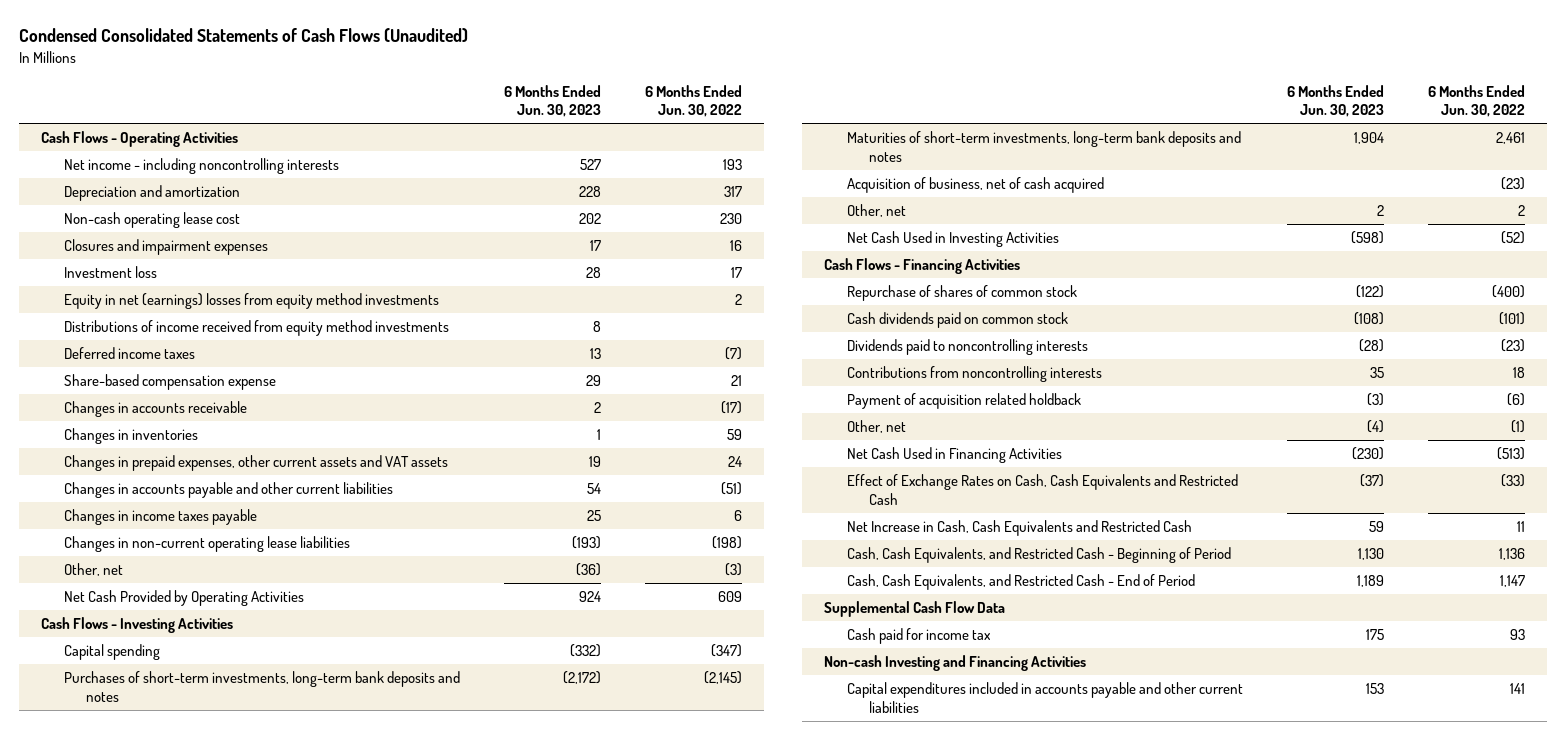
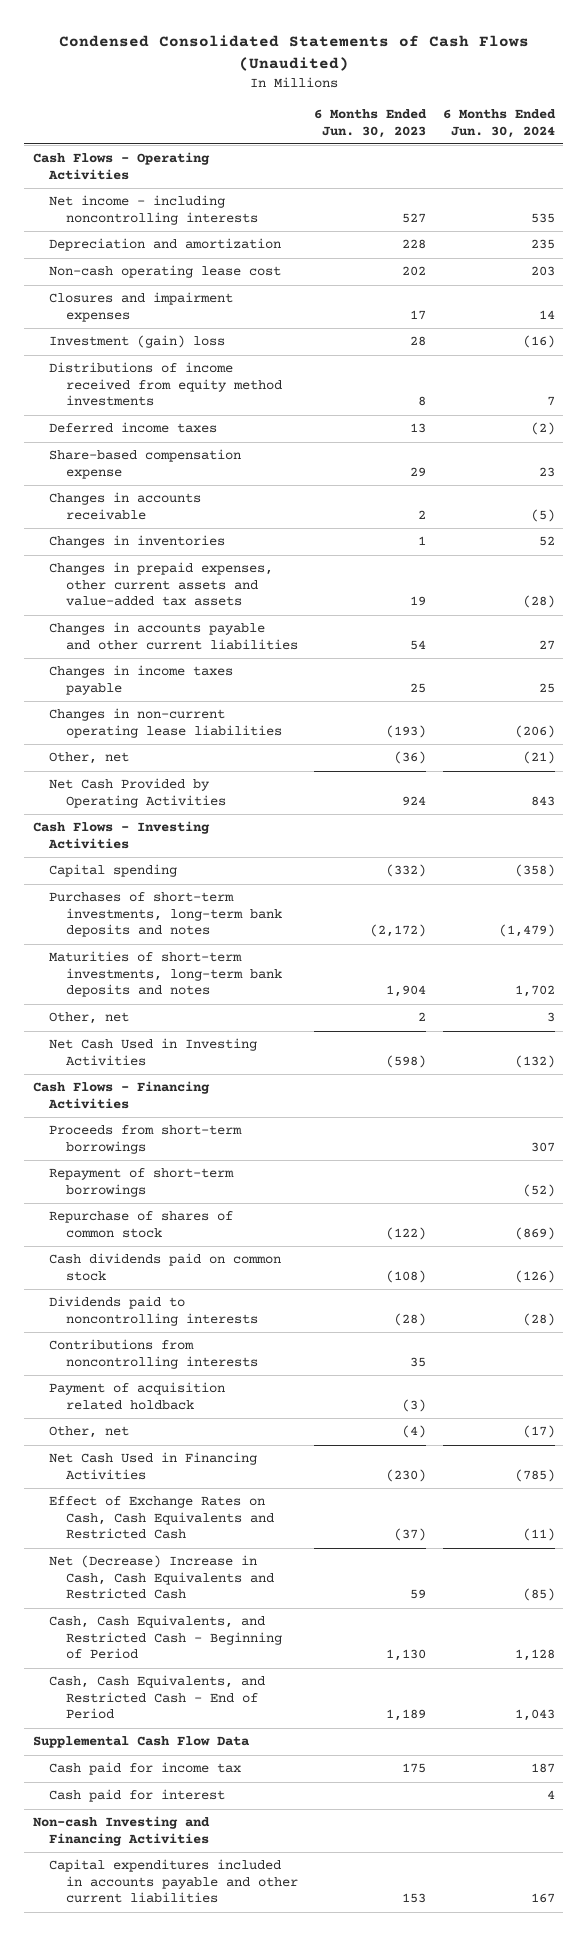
- | 6 Months Ended Jun. 30, 2023 | 6 Months Ended Jun. 30, 2022
+ | 6 Months Ended Jun. 30, 2023 | 6 Months Ended Jun. 30, 2024
- Investment loss | 28 | 17
- Equity in net (earnings) losses from equity method investments | | 2
+ Investment (gain) loss | 28 | (16)
- Changes in prepaid expenses, other current assets and VAT assets | 19 | 24
+ Changes in prepaid expenses, other current assets and value-added tax assets | 19 | (28)
- Acquisition of business, net of cash acquired | | (23)
+ Proceeds from short-term borrowings | | 307
+ Repayment of short-term borrowings | | (52)
- Net Increase in Cash, Cash Equivalents and Restricted Cash | 59 | 11
+ Net (Decrease) Increase in Cash, Cash Equivalents and Restricted Cash | 59 | (85)
+ Cash paid for interest | | 4

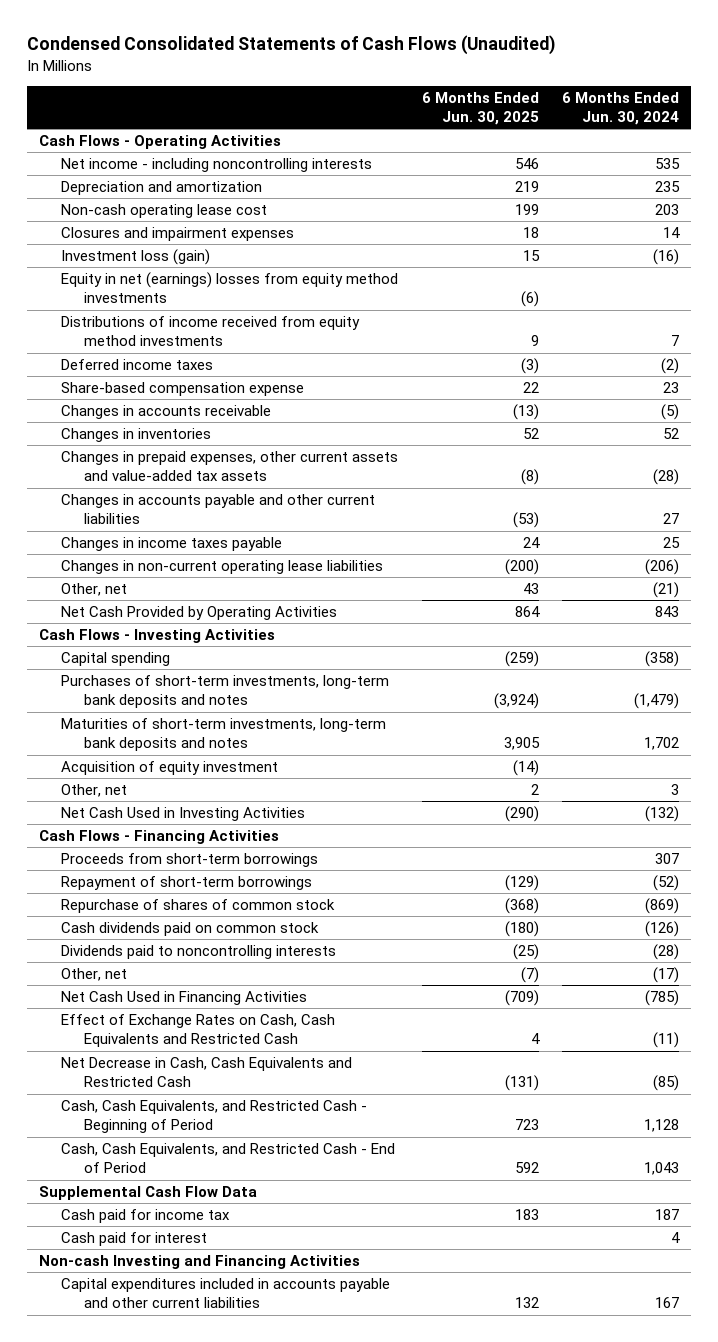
- | 6 Months Ended Jun. 30, 2023 | 6 Months Ended Jun. 30, 2024
+ | 6 Months Ended Jun. 30, 2025 | 6 Months Ended Jun. 30, 2024
- Investment (gain) loss | 28 | (16)
+ Investment loss (gain) | 15 | (16)
+ Equity in net (earnings) losses from equity method investments | (6) |
+ Acquisition of equity investment | (14) |
- Contributions from noncontrolling interests | 35 |
- Payment of acquisition related holdback | (3) |
- Net (Decrease) Increase in Cash, Cash Equivalents and Restricted Cash | 59 | (85)
+ Net Decrease in Cash, Cash Equivalents and Restricted Cash | (131) | (85)

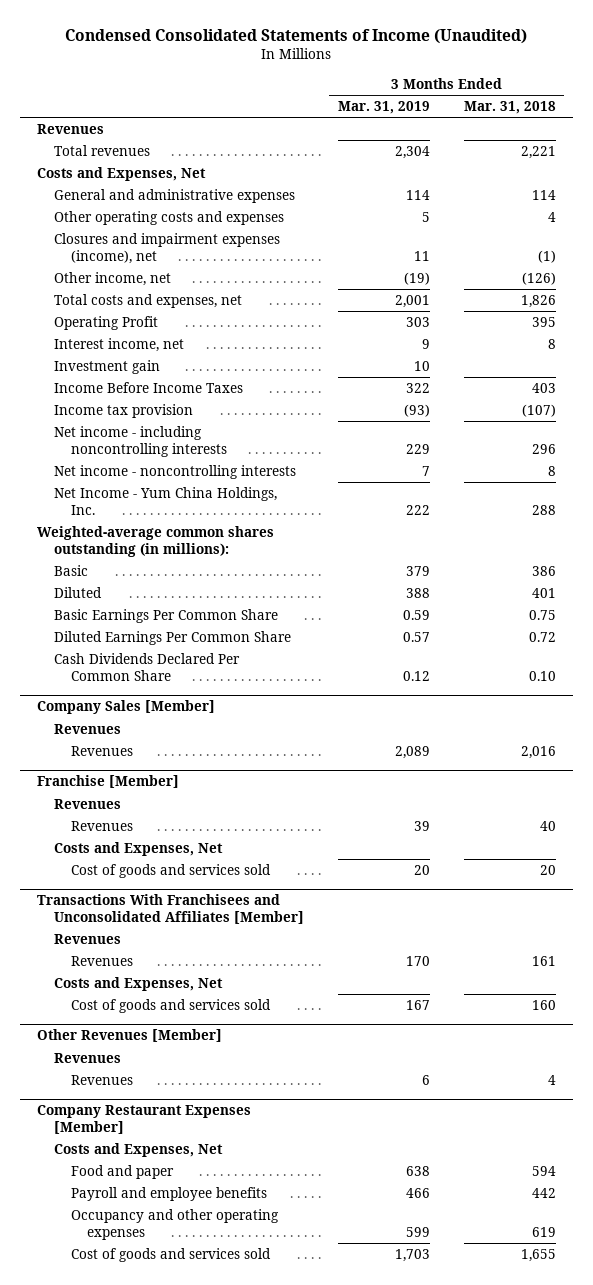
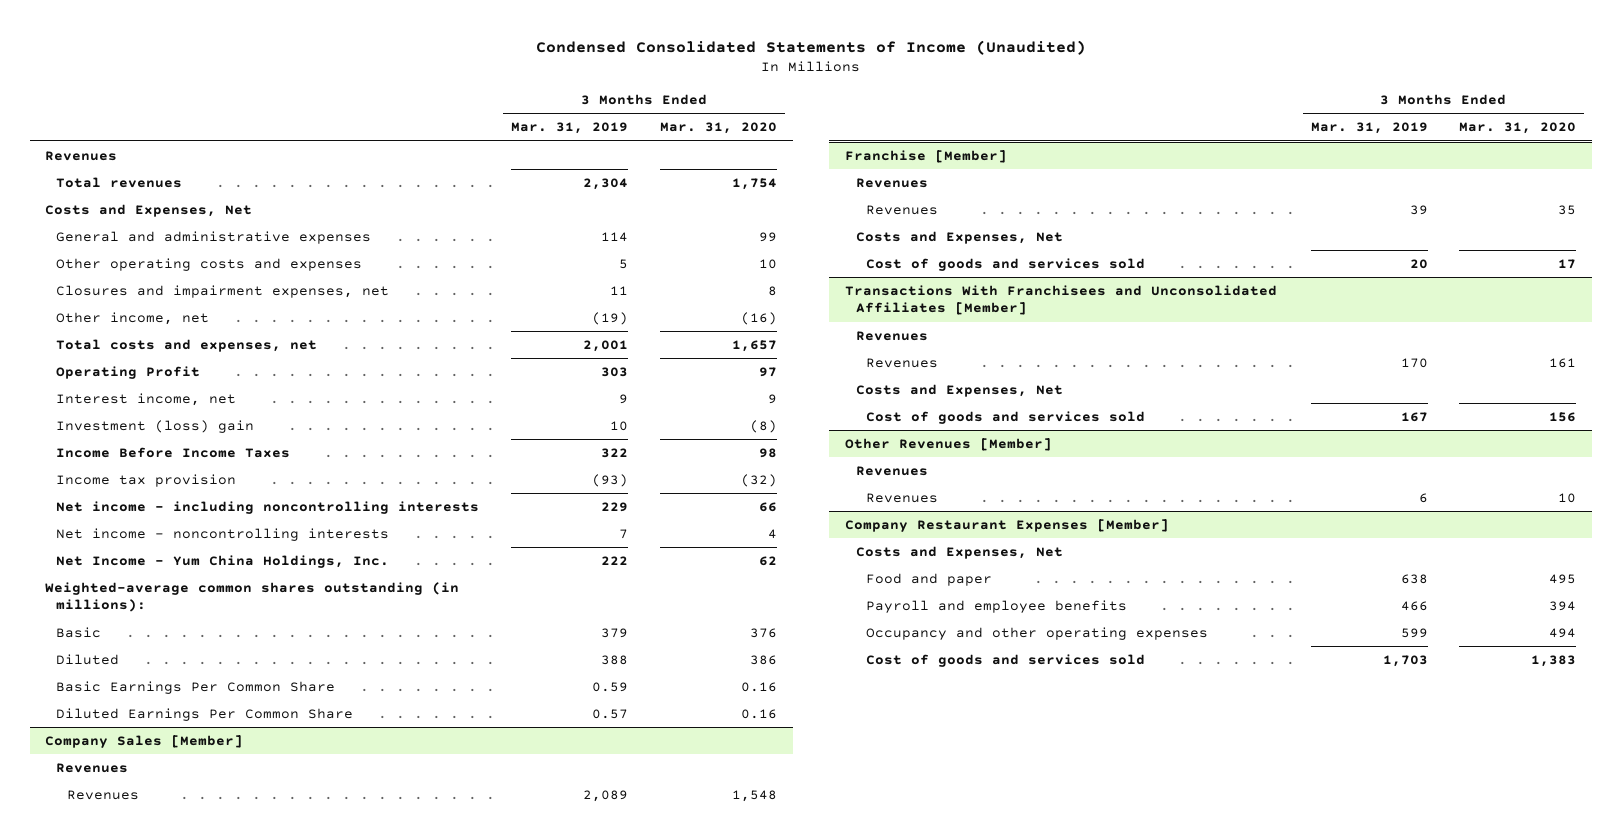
- | 3 Months Ended Mar. 31, 2019 | 3 Months Ended Mar. 31, 2018
+ | 3 Months Ended Mar. 31, 2019 | 3 Months Ended Mar. 31, 2020
- Closures and impairment expenses (income), net | 11 | (1)
+ Closures and impairment expenses, net | 11 | 8
- Investment gain | 10 |
+ Investment (loss) gain | 10 | (8)
- Cash Dividends Declared Per Common Share | 0.12 | 0.10

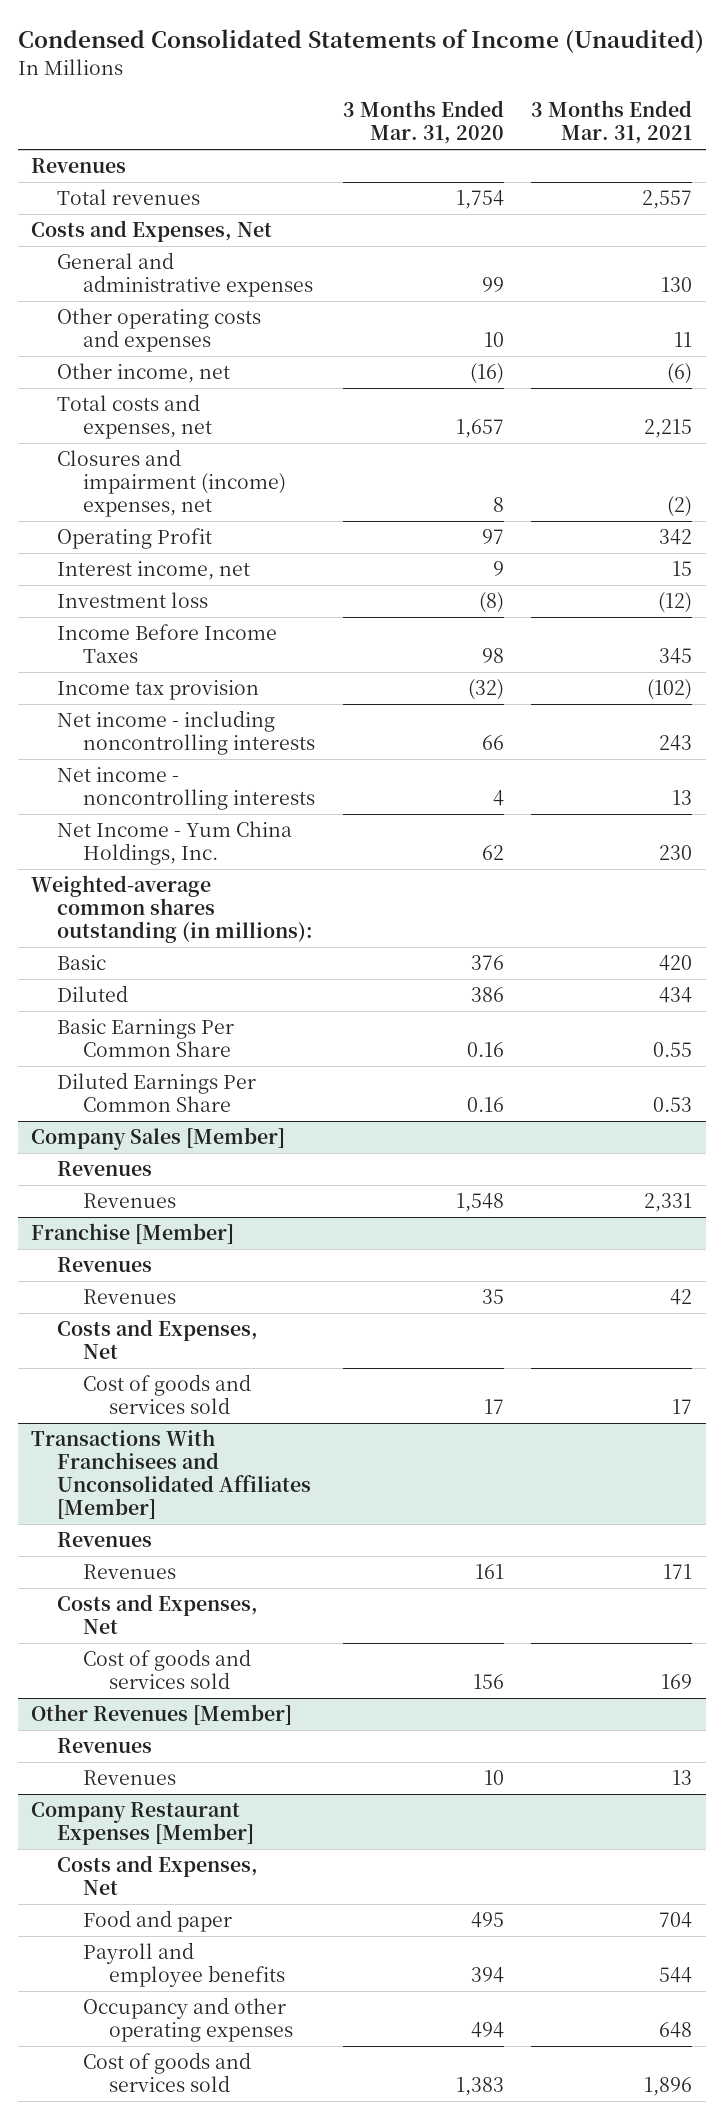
- | 3 Months Ended Mar. 31, 2019 | 3 Months Ended Mar. 31, 2020
+ | 3 Months Ended Mar. 31, 2020 | 3 Months Ended Mar. 31, 2021
- Closures and impairment expenses, net | 11 | 8
+ Closures and impairment (income) expenses, net | 8 | (2)
- Investment (loss) gain | 10 | (8)
+ Investment loss | (8) | (12)

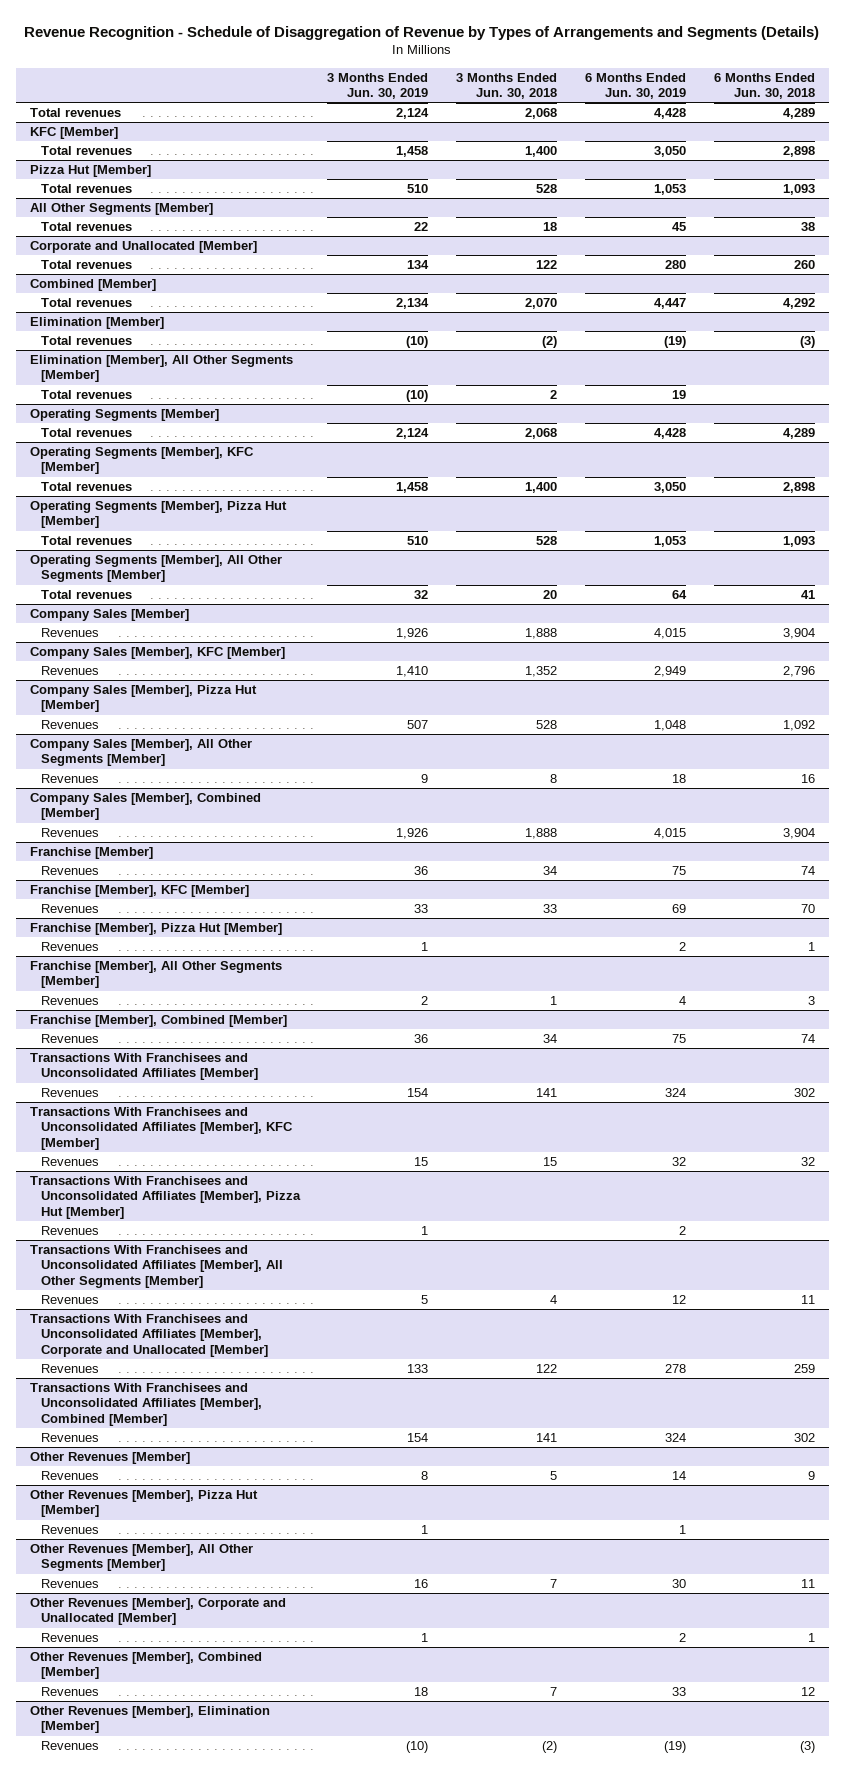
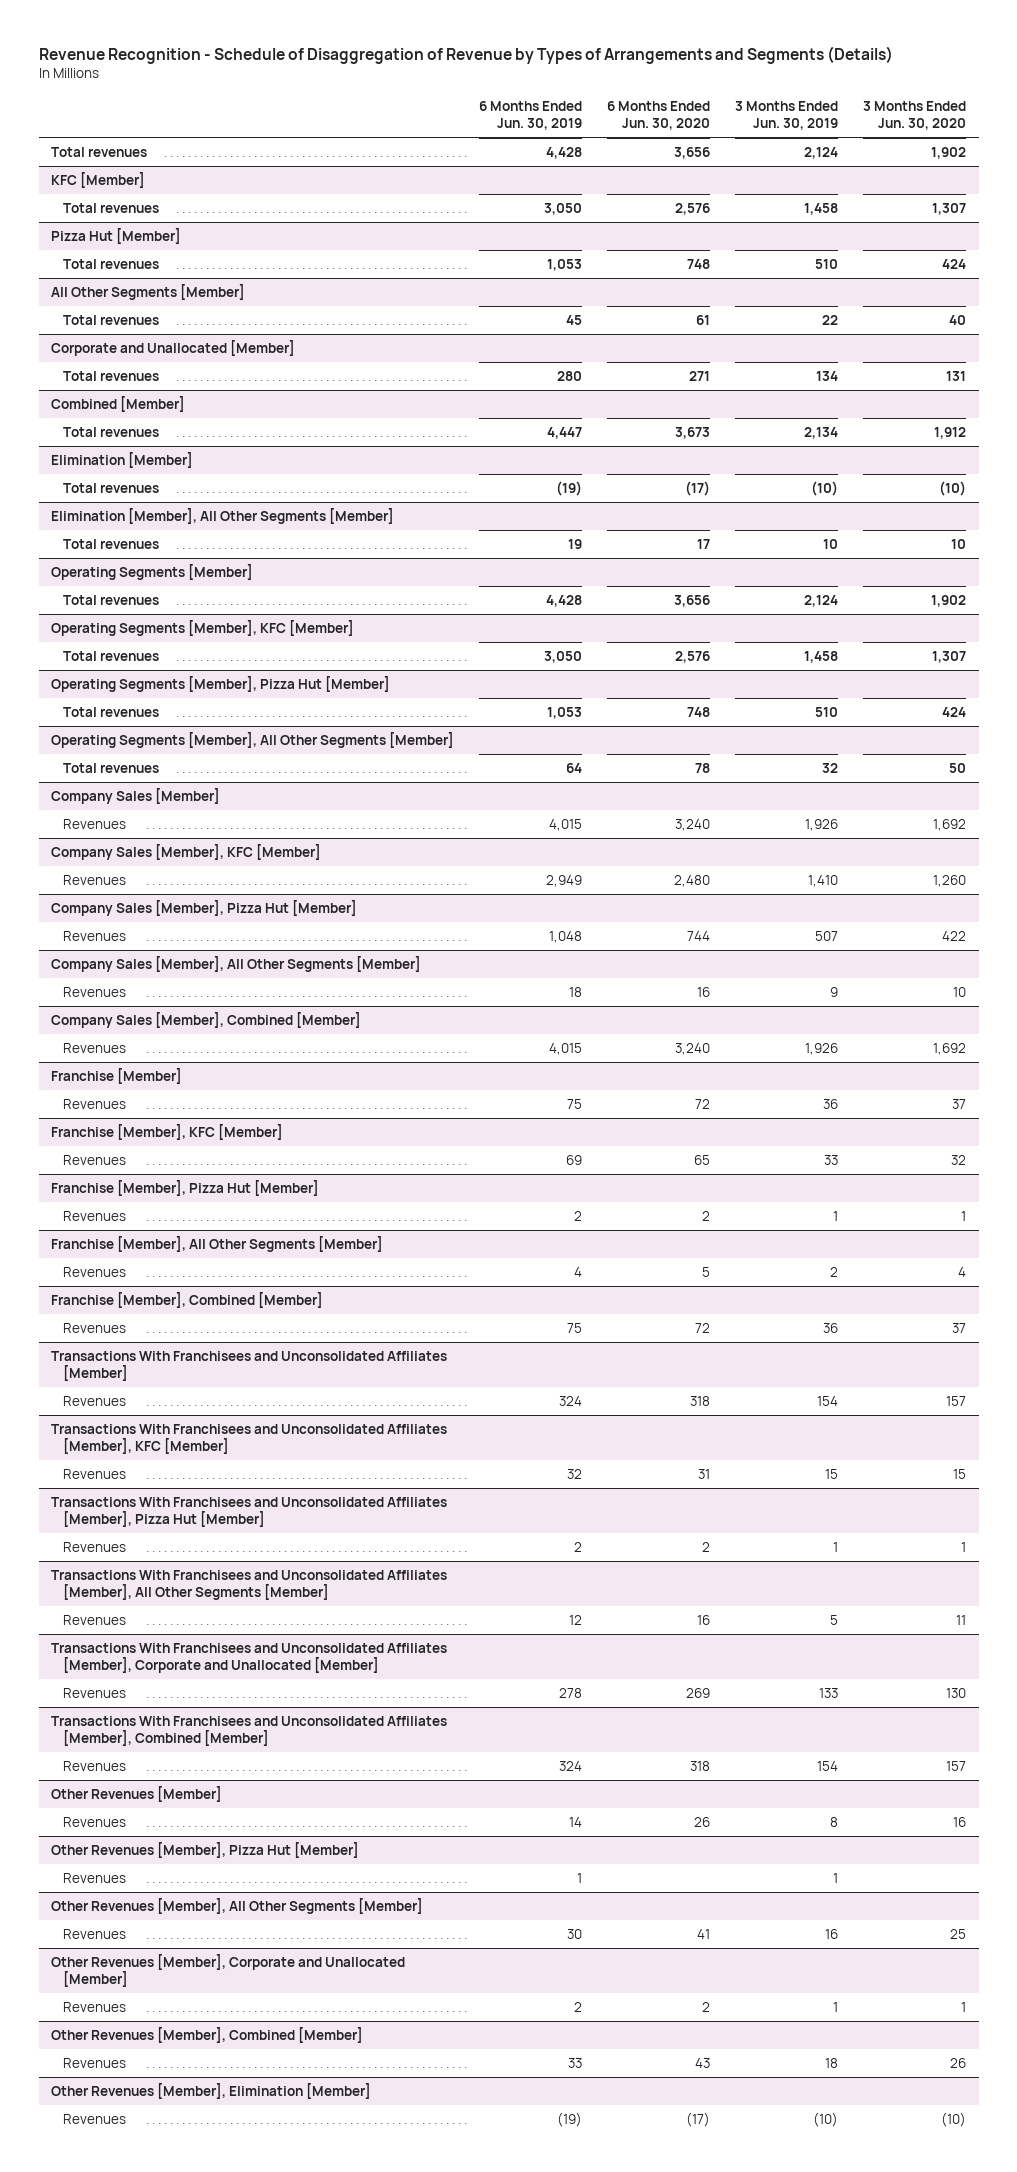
- | 3 Months Ended Jun. 30, 2019 | 3 Months Ended Jun. 30, 2018 | 6 Months Ended Jun. 30, 2019 | 6 Months Ended Jun. 30, 2018
+ | 6 Months Ended Jun. 30, 2019 | 6 Months Ended Jun. 30, 2020 | 3 Months Ended Jun. 30, 2019 | 3 Months Ended Jun. 30, 2020
@ Elimination [Member], All Other Segments [Member]
- Total revenues | (10) | 2 | 19 |
+ Total revenues | 19 | 17 | 10 | 10

